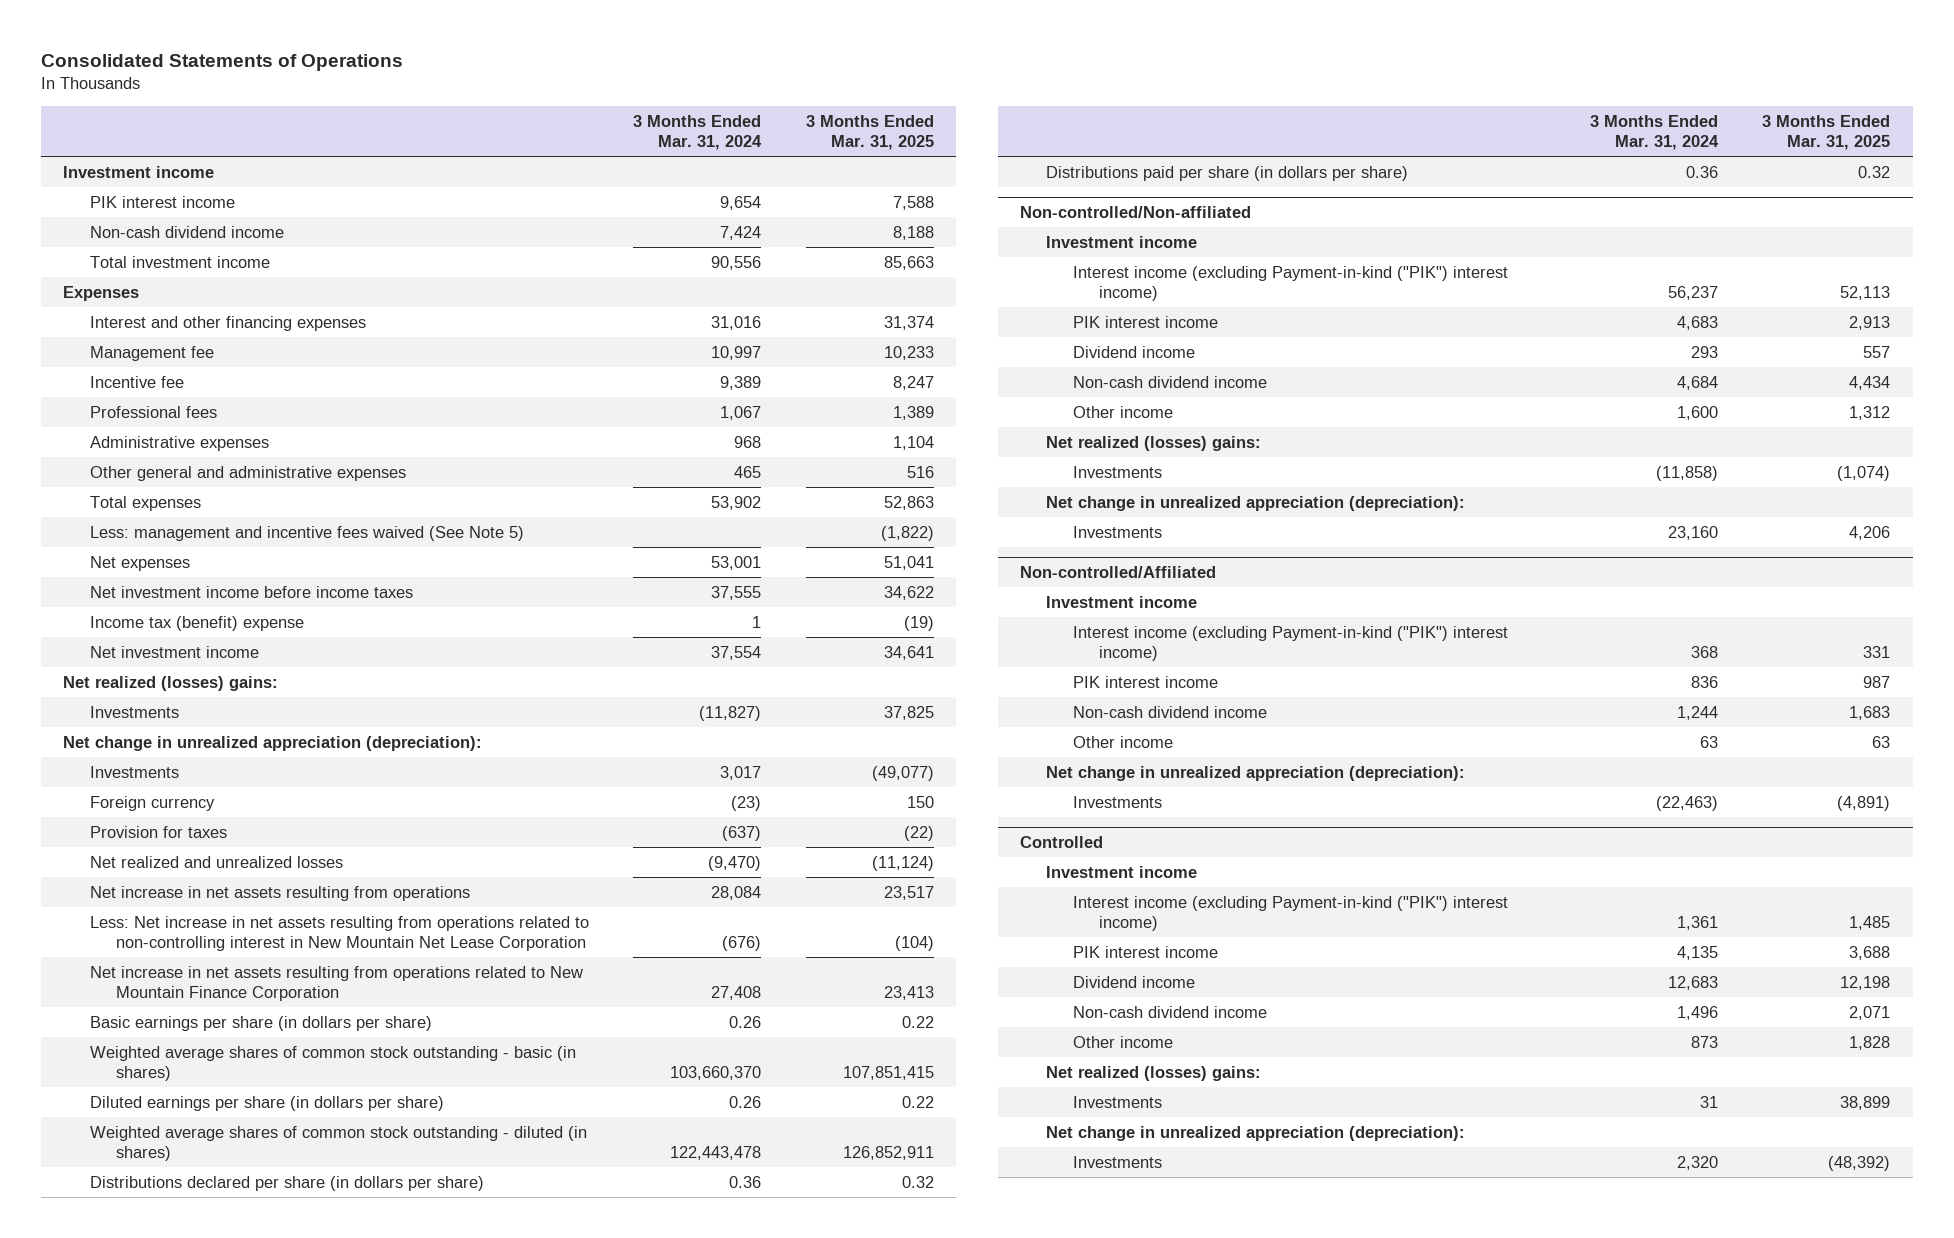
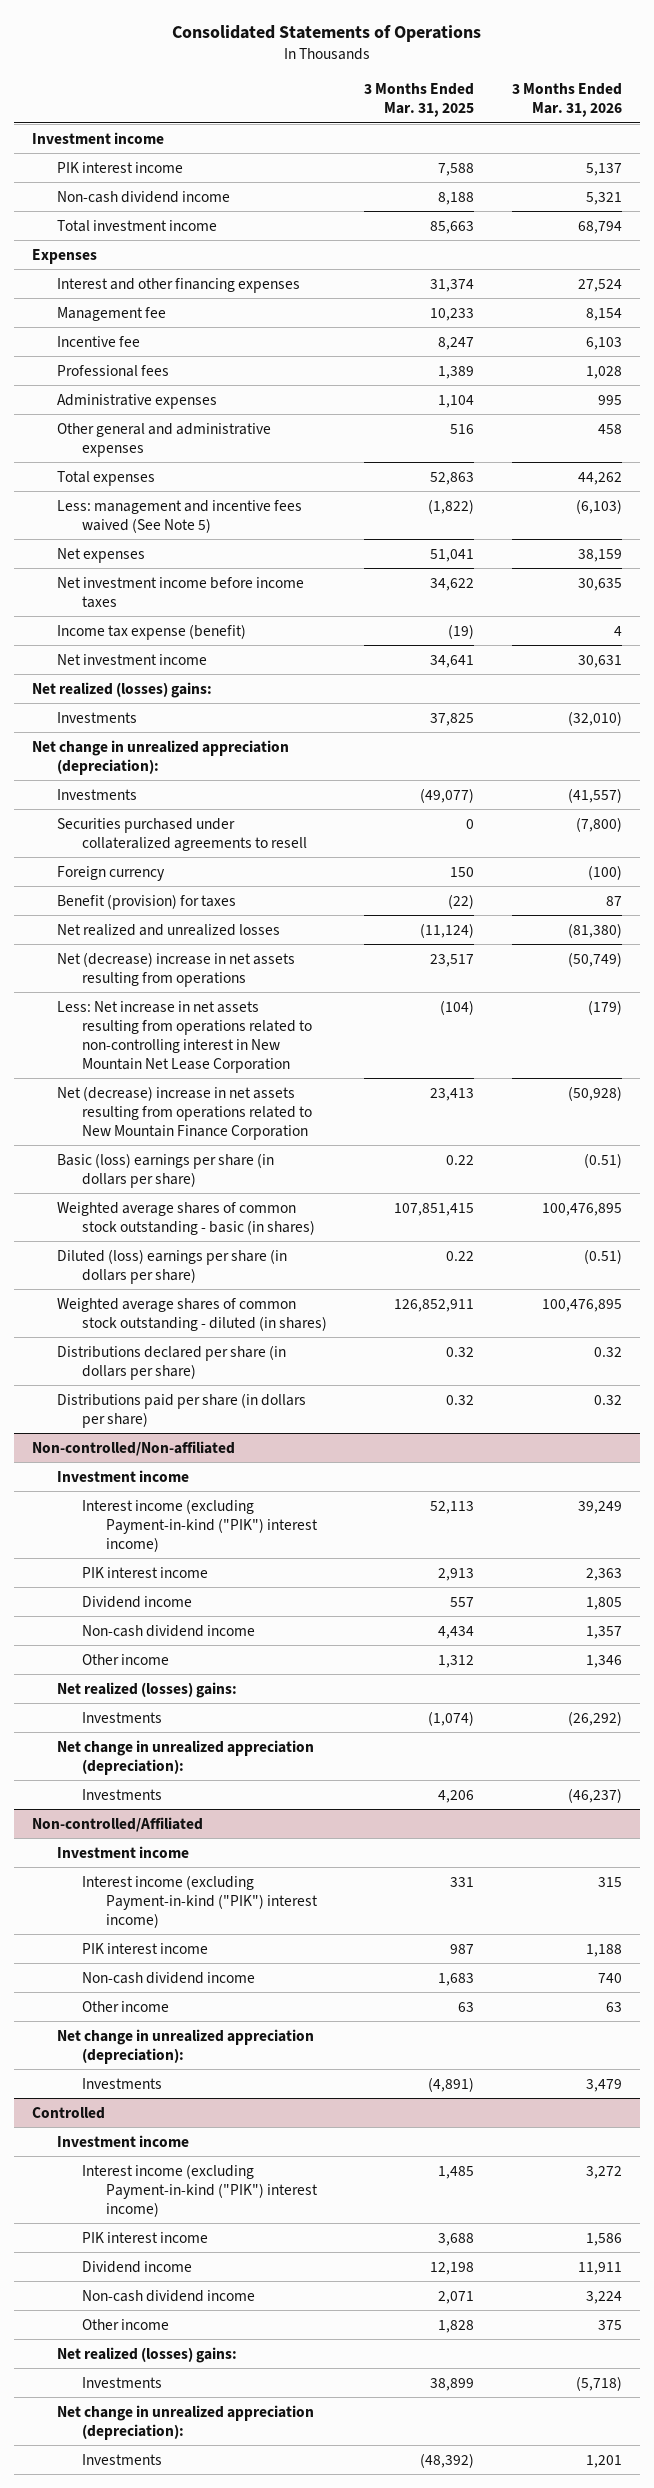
- | 3 Months Ended Mar. 31, 2024 | 3 Months Ended Mar. 31, 2025
+ | 3 Months Ended Mar. 31, 2025 | 3 Months Ended Mar. 31, 2026
- Income tax (benefit) expense | 1 | (19)
+ Income tax expense (benefit) | (19) | 4
+ Securities purchased under collateralized agreements to resell | 0 | (7,800)
- Provision for taxes | (637) | (22)
+ Benefit (provision) for taxes | (22) | 87
- Net increase in net assets resulting from operations | 28,084 | 23,517
+ Net (decrease) increase in net assets resulting from operations | 23,517 | (50,749)
- Net increase in net assets resulting from operations related to New Mountain Finance Corporation | 27,408 | 23,413
- Basic earnings per share (in dollars per share) | 0.26 | 0.22
+ Net (decrease) increase in net assets resulting from operations related to New Mountain Finance Corporation | 23,413 | (50,928)
+ Basic (loss) earnings per share (in dollars per share) | 0.22 | (0.51)
- Diluted earnings per share (in dollars per share) | 0.26 | 0.22
+ Diluted (loss) earnings per share (in dollars per share) | 0.22 | (0.51)

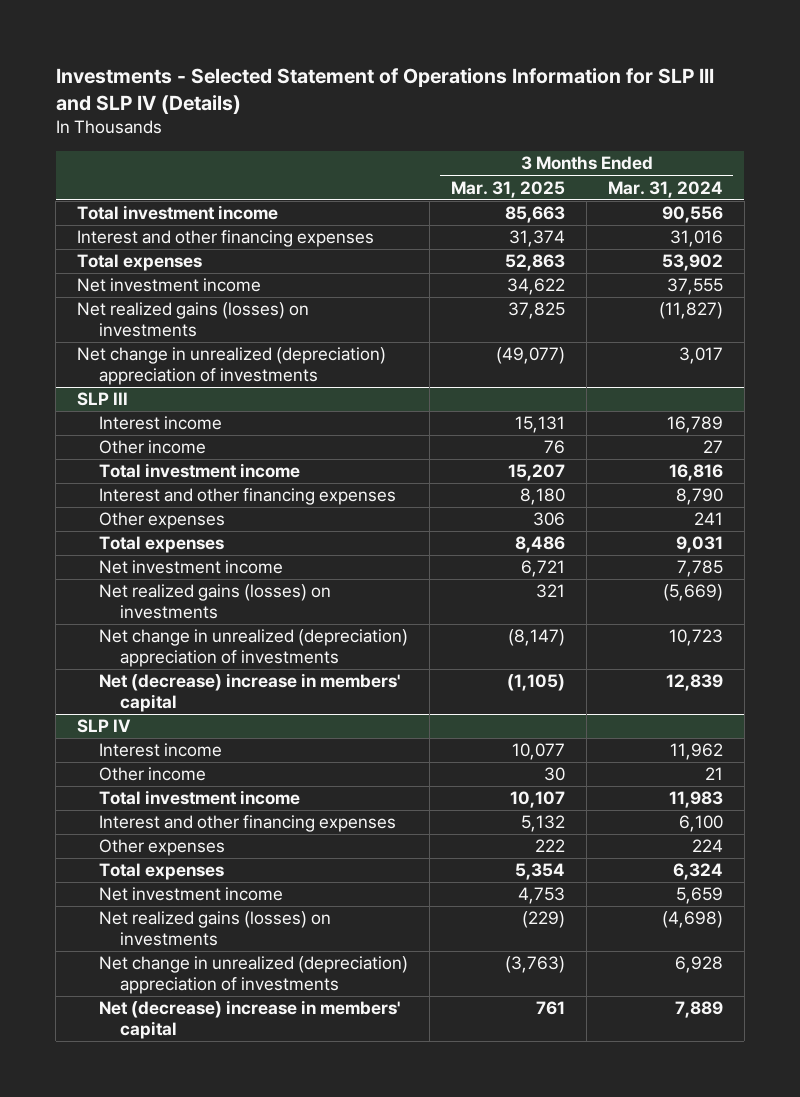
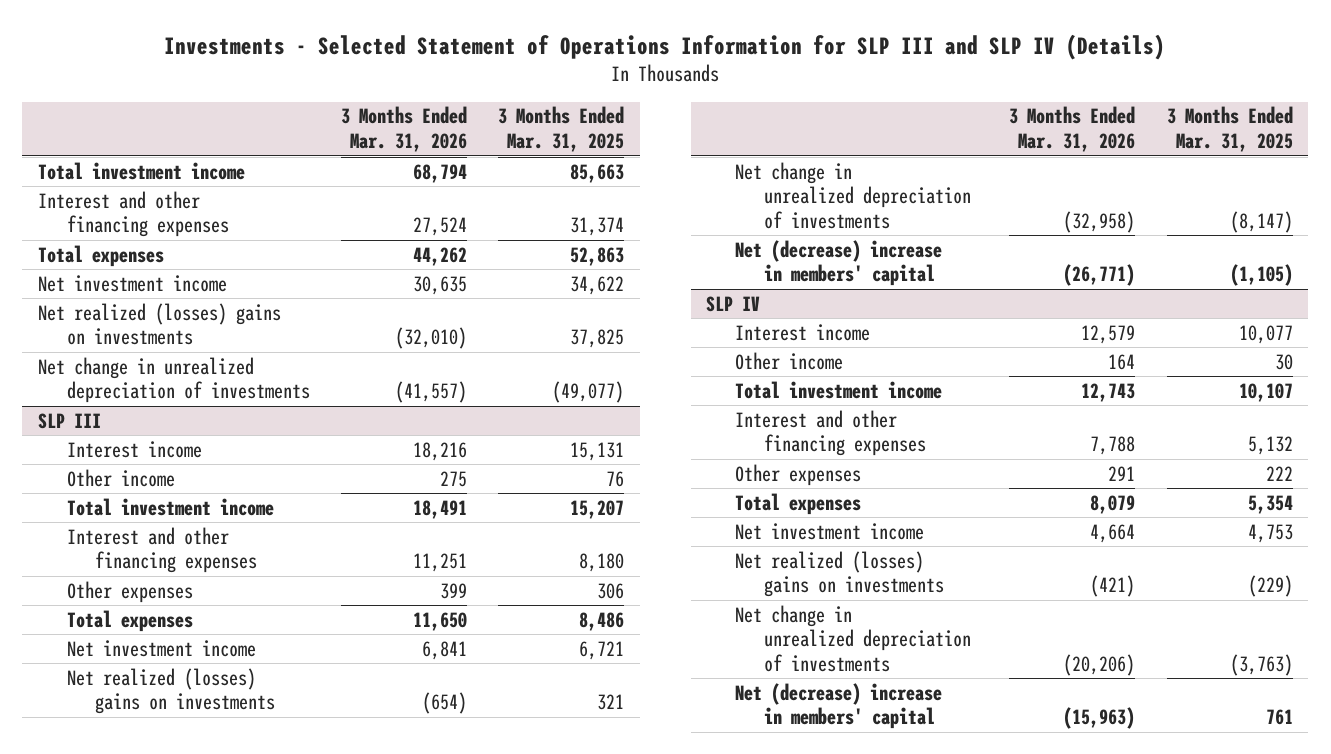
- | 3 Months Ended Mar. 31, 2025 | 3 Months Ended Mar. 31, 2024
+ | 3 Months Ended Mar. 31, 2026 | 3 Months Ended Mar. 31, 2025
- Net realized gains (losses) on investments | 37,825 | (11,827)
- Net change in unrealized (depreciation) appreciation of investments | (49,077) | 3,017
+ Net realized (losses) gains on investments | (32,010) | 37,825
+ Net change in unrealized depreciation of investments | (41,557) | (49,077)
@ SLP III
- Net realized gains (losses) on investments | 321 | (5,669)
- Net change in unrealized (depreciation) appreciation of investments | (8,147) | 10,723
+ Net realized (losses) gains on investments | (654) | 321
+ Net change in unrealized depreciation of investments | (32,958) | (8,147)
@ SLP IV
- Net realized gains (losses) on investments | (229) | (4,698)
- Net change in unrealized (depreciation) appreciation of investments | (3,763) | 6,928
+ Net realized (losses) gains on investments | (421) | (229)
+ Net change in unrealized depreciation of investments | (20,206) | (3,763)

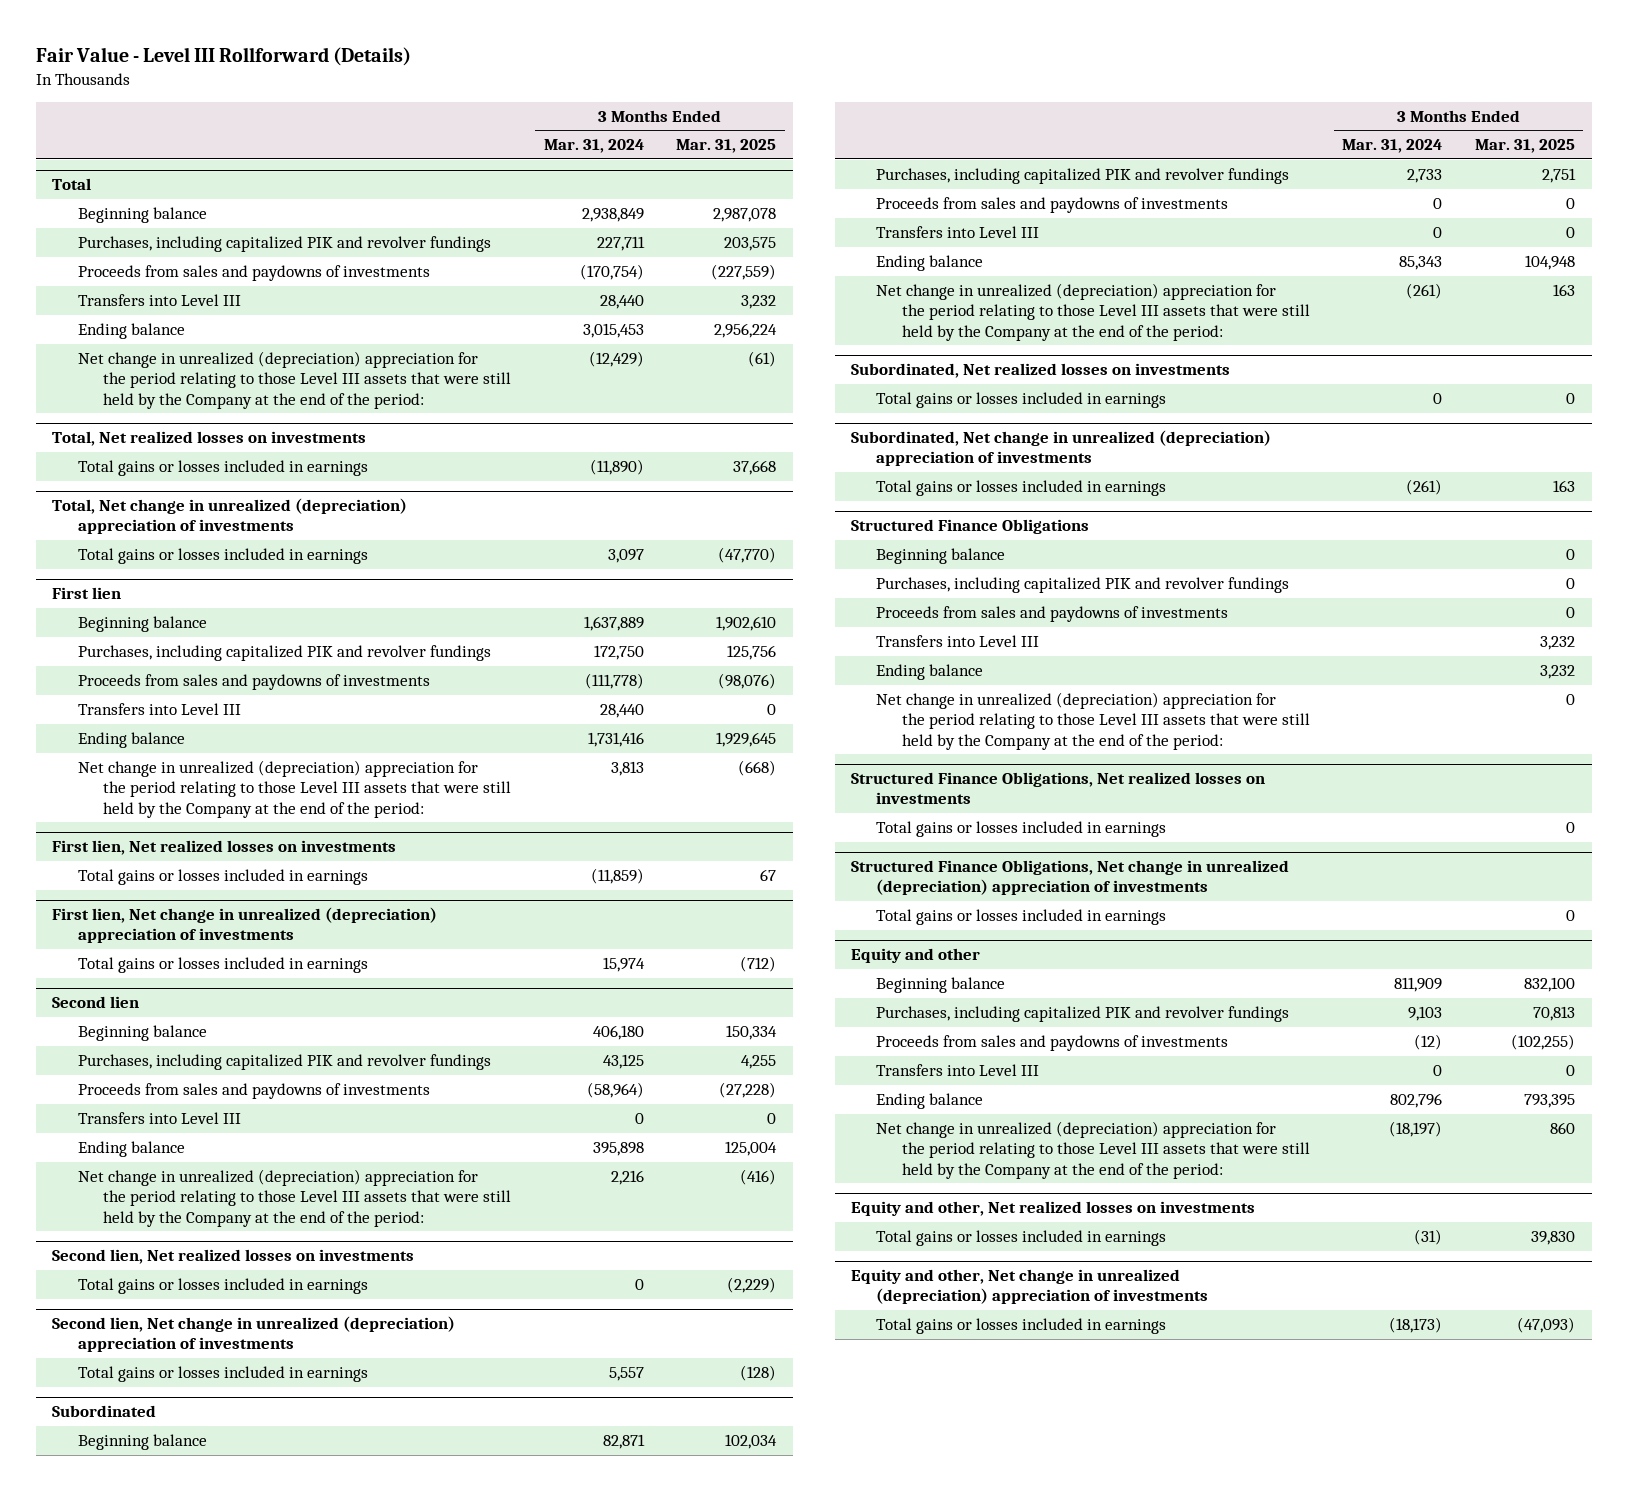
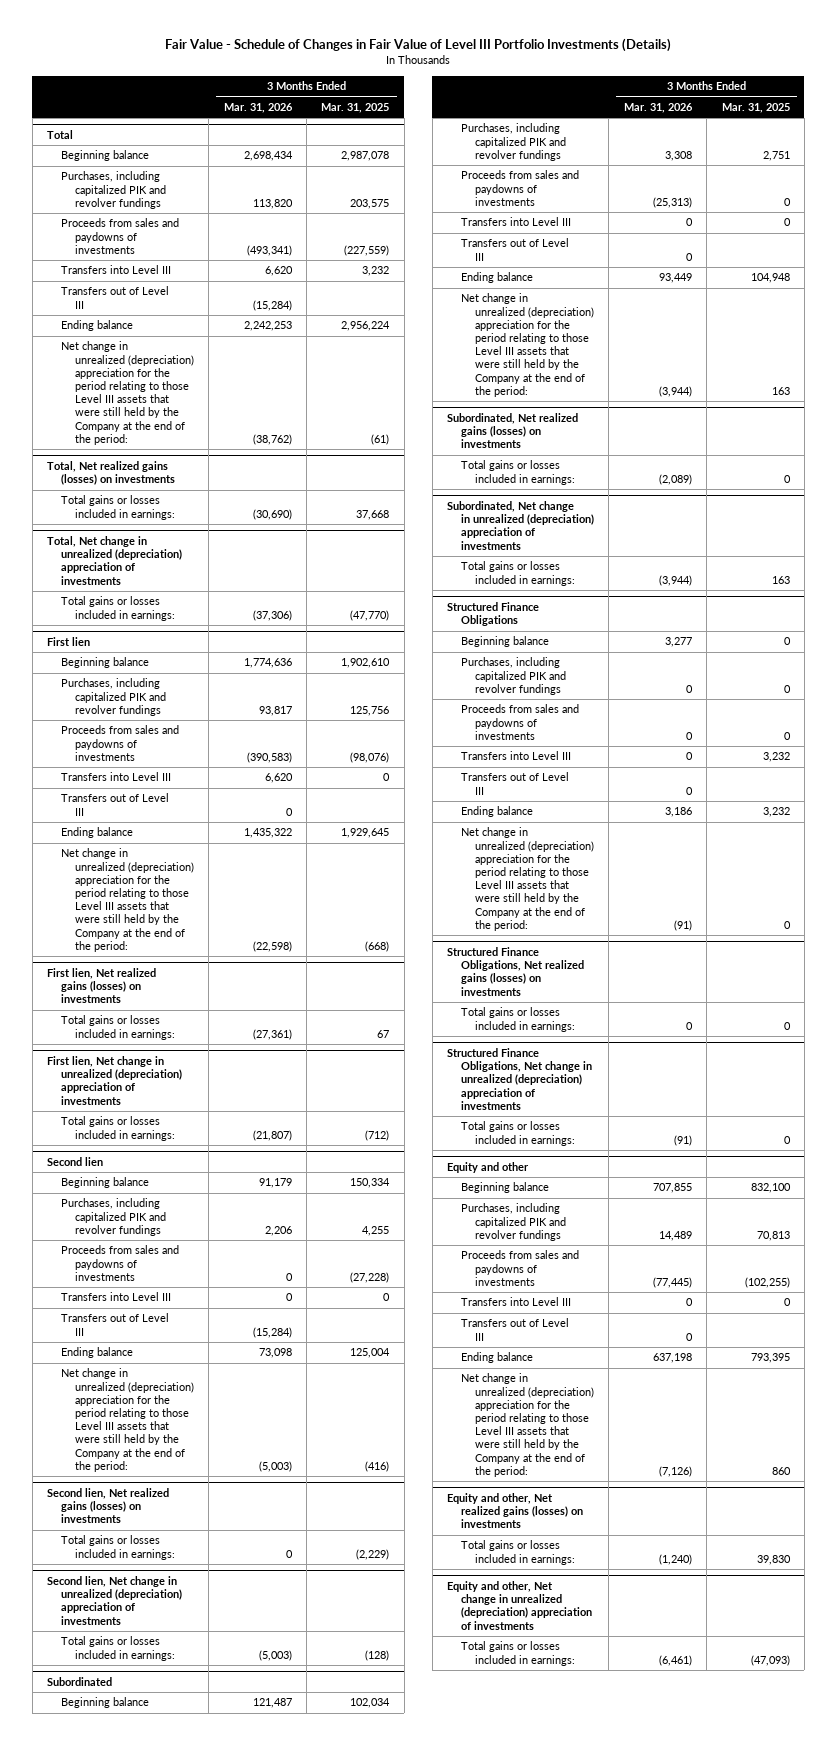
- Fair Value - Level III Rollforward (Details)
+ Fair Value - Schedule of Changes in Fair Value of Level III Portfolio Investments (Details)
- | 3 Months Ended Mar. 31, 2024 | 3 Months Ended Mar. 31, 2025
+ | 3 Months Ended Mar. 31, 2026 | 3 Months Ended Mar. 31, 2025
@ Total
+ Transfers out of Level III | (15,284) |
- Total, Net realized losses on investments
- Total gains or losses included in earnings | (11,890) | 37,668
+ Total, Net realized gains (losses) on investments
+ Total gains or losses included in earnings: | (30,690) | 37,668
@ Total, Net change in unrealized (depreciation) appreciation of investments
- Total gains or losses included in earnings | 3,097 | (47,770)
+ Total gains or losses included in earnings: | (37,306) | (47,770)
@ First lien
+ Transfers out of Level III | 0 |
- First lien, Net realized losses on investments
- Total gains or losses included in earnings | (11,859) | 67
+ First lien, Net realized gains (losses) on investments
+ Total gains or losses included in earnings: | (27,361) | 67
@ First lien, Net change in unrealized (depreciation) appreciation of investments
- Total gains or losses included in earnings | 15,974 | (712)
+ Total gains or losses included in earnings: | (21,807) | (712)
@ Second lien
+ Transfers out of Level III | (15,284) |
- Second lien, Net realized losses on investments
- Total gains or losses included in earnings | 0 | (2,229)
+ Second lien, Net realized gains (losses) on investments
+ Total gains or losses included in earnings: | 0 | (2,229)
@ Second lien, Net change in unrealized (depreciation) appreciation of investments
- Total gains or losses included in earnings | 5,557 | (128)
+ Total gains or losses included in earnings: | (5,003) | (128)
@ Subordinated
+ Transfers out of Level III | 0 |
- Subordinated, Net realized losses on investments
- Total gains or losses included in earnings | 0 | 0
+ Subordinated, Net realized gains (losses) on investments
+ Total gains or losses included in earnings: | (2,089) | 0
@ Subordinated, Net change in unrealized (depreciation) appreciation of investments
- Total gains or losses included in earnings | (261) | 163
+ Total gains or losses included in earnings: | (3,944) | 163
@ Structured Finance Obligations
+ Transfers out of Level III | 0 |
- Structured Finance Obligations, Net realized losses on investments
- Total gains or losses included in earnings | | 0
+ Structured Finance Obligations, Net realized gains (losses) on investments
+ Total gains or losses included in earnings: | 0 | 0
@ Structured Finance Obligations, Net change in unrealized (depreciation) appreciation of investments
- Total gains or losses included in earnings | | 0
+ Total gains or losses included in earnings: | (91) | 0
@ Equity and other
+ Transfers out of Level III | 0 |
- Equity and other, Net realized losses on investments
- Total gains or losses included in earnings | (31) | 39,830
+ Equity and other, Net realized gains (losses) on investments
+ Total gains or losses included in earnings: | (1,240) | 39,830
@ Equity and other, Net change in unrealized (depreciation) appreciation of investments
- Total gains or losses included in earnings | (18,173) | (47,093)
+ Total gains or losses included in earnings: | (6,461) | (47,093)

